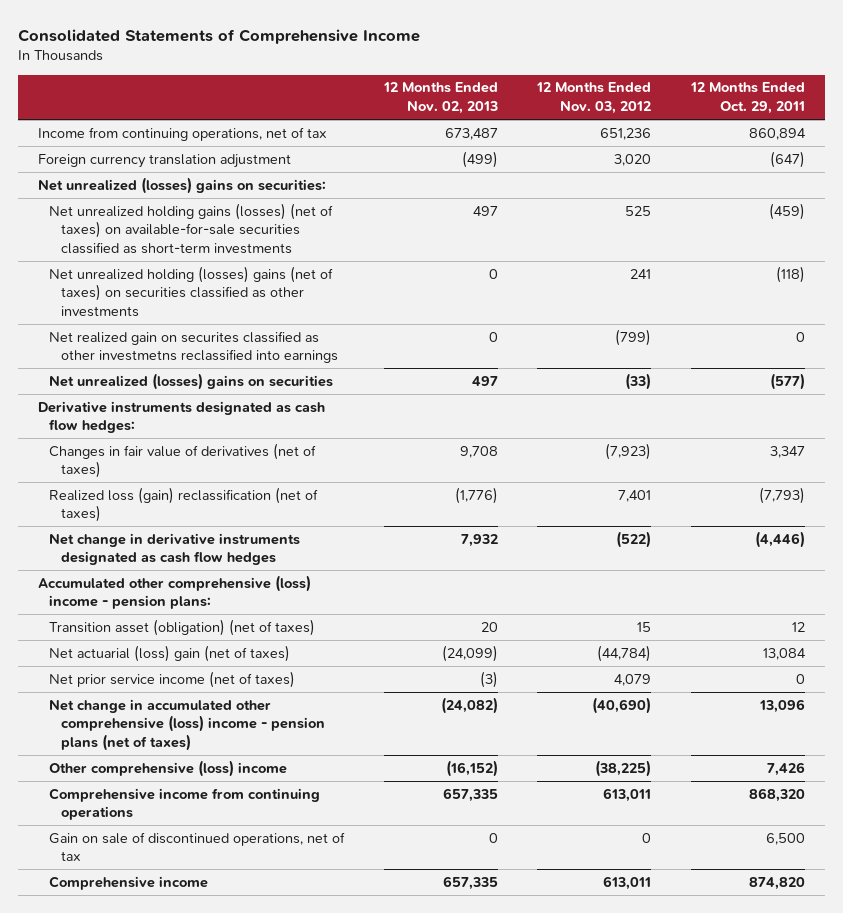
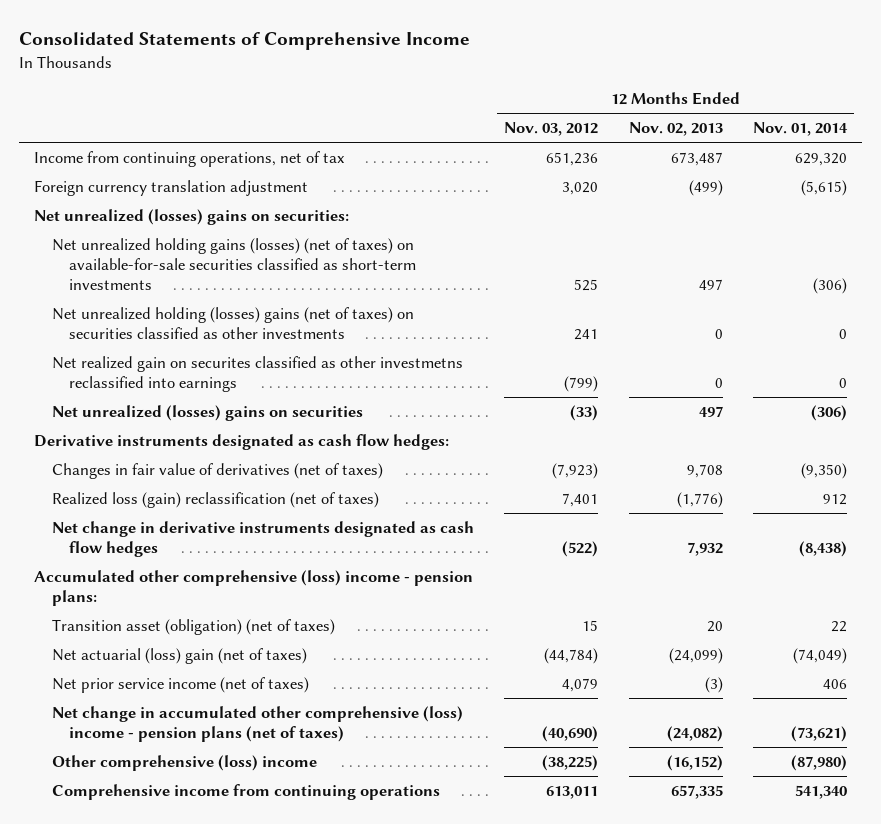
- | 12 Months Ended Nov. 02, 2013 | 12 Months Ended Nov. 03, 2012 | 12 Months Ended Oct. 29, 2011
+ | 12 Months Ended Nov. 03, 2012 | 12 Months Ended Nov. 02, 2013 | 12 Months Ended Nov. 01, 2014
- Gain on sale of discontinued operations, net of tax | 0 | 0 | 6,500
- Comprehensive income | 657,335 | 613,011 | 874,820

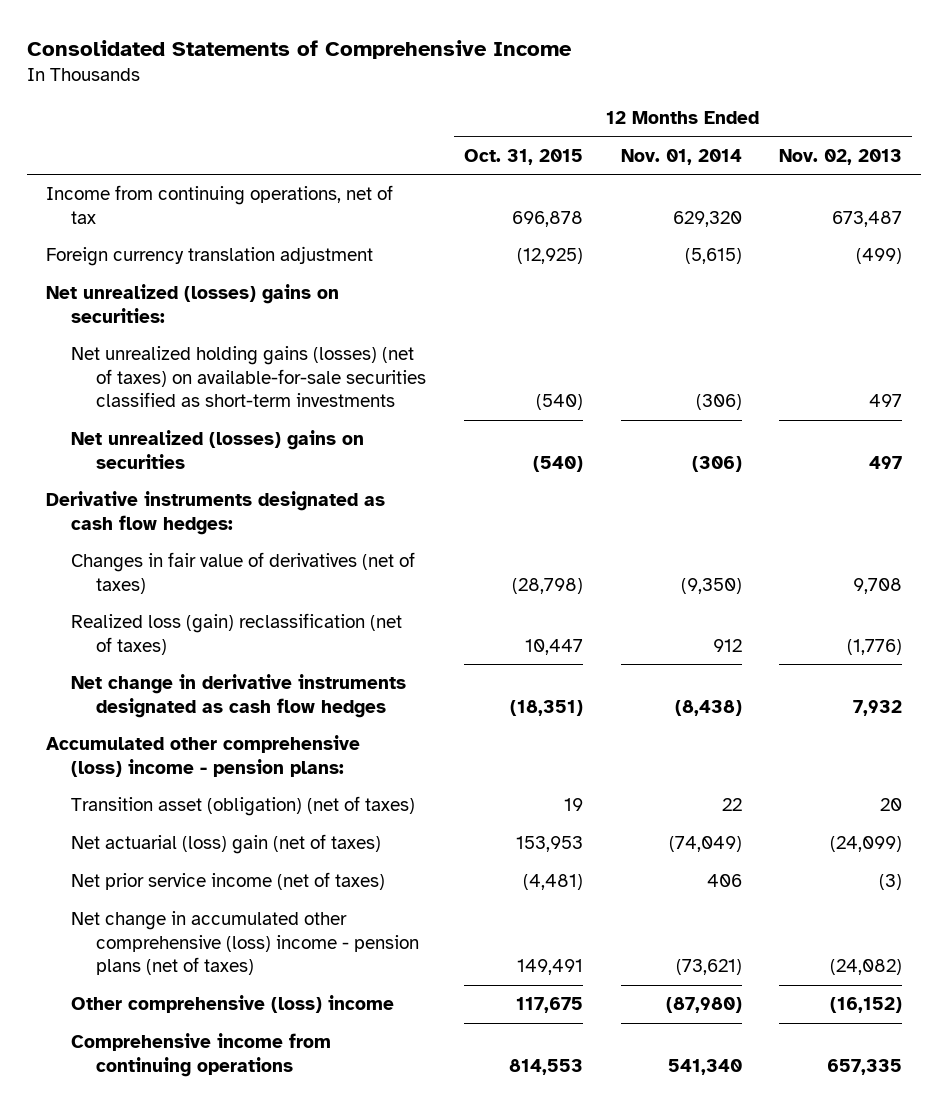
- | 12 Months Ended Nov. 03, 2012 | 12 Months Ended Nov. 02, 2013 | 12 Months Ended Nov. 01, 2014
+ | 12 Months Ended Oct. 31, 2015 | 12 Months Ended Nov. 01, 2014 | 12 Months Ended Nov. 02, 2013
- Net unrealized holding (losses) gains (net of taxes) on securities classified as other investments | 241 | 0 | 0
- Net realized gain on securites classified as other investmetns reclassified into earnings | (799) | 0 | 0

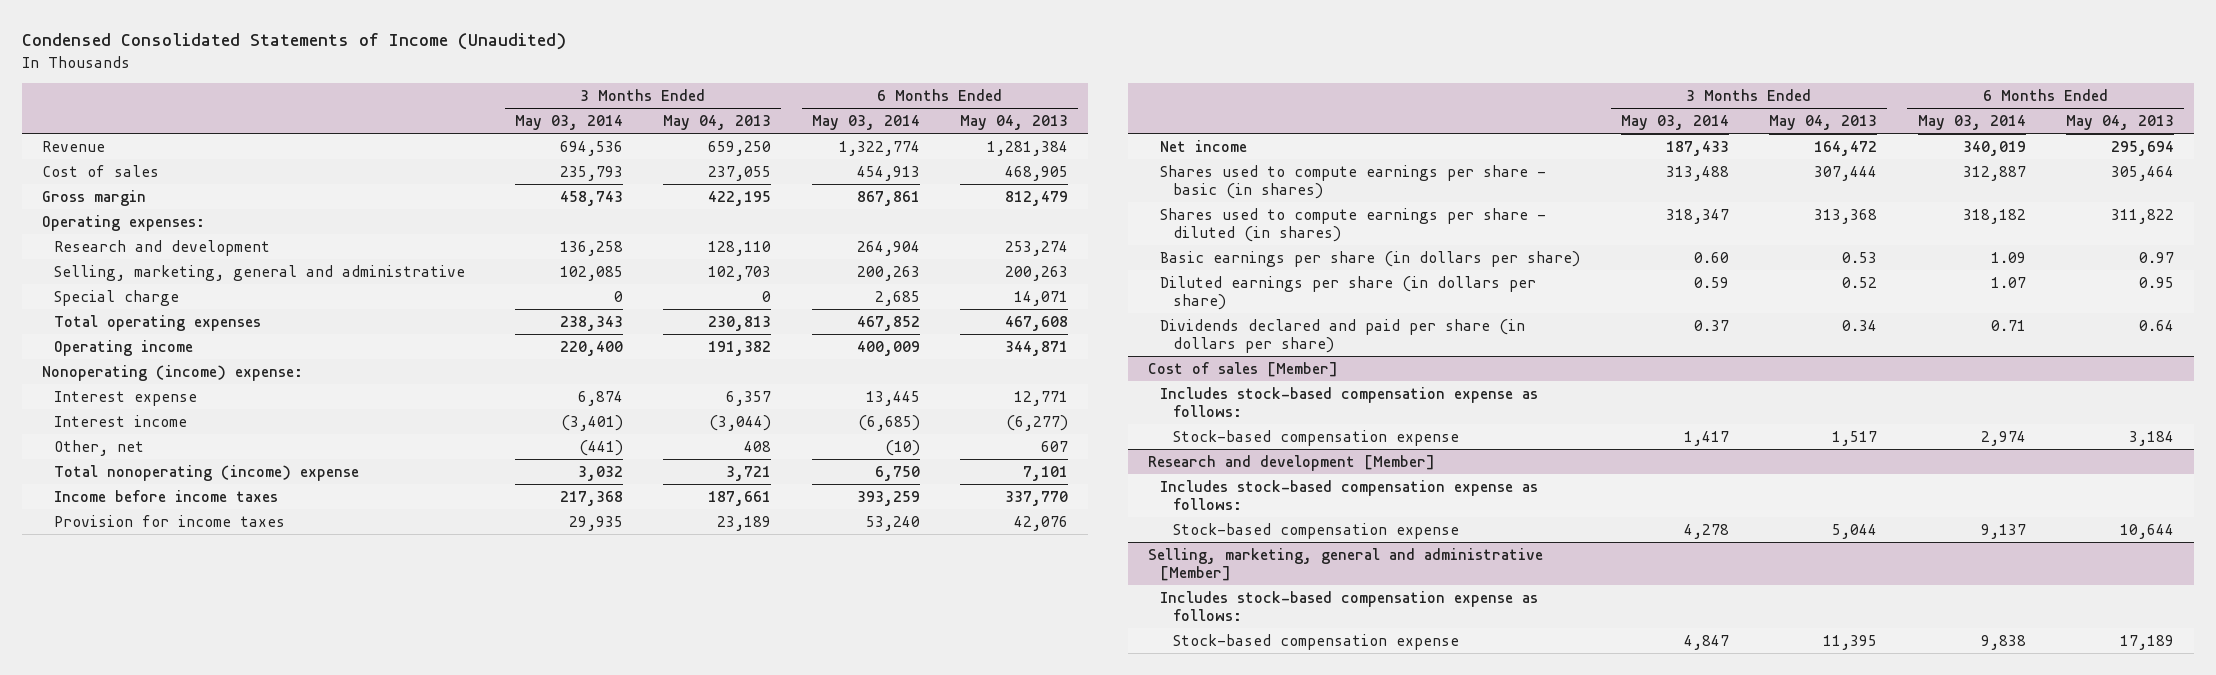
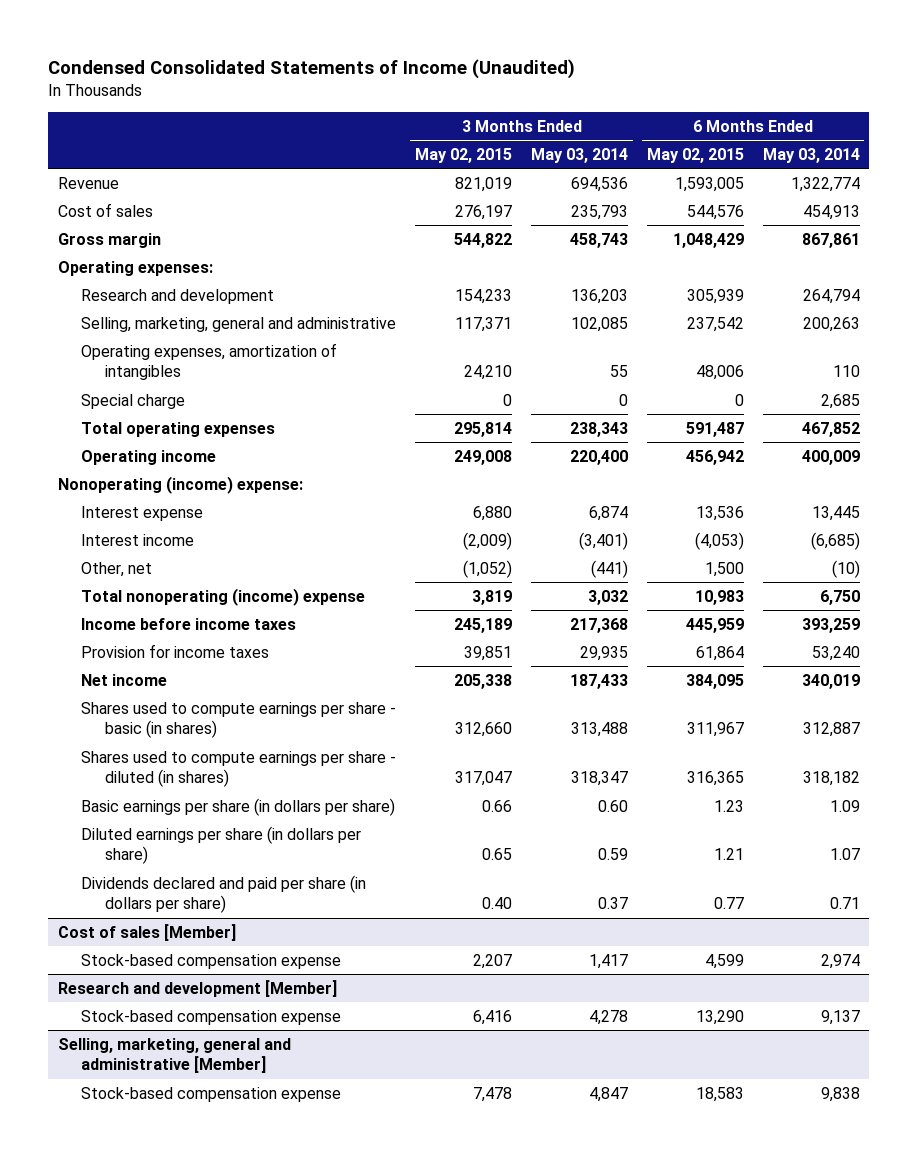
- | 3 Months Ended May 03, 2014 | 3 Months Ended May 04, 2013 | 6 Months Ended May 03, 2014 | 6 Months Ended May 04, 2013
+ | 3 Months Ended May 02, 2015 | 3 Months Ended May 03, 2014 | 6 Months Ended May 02, 2015 | 6 Months Ended May 03, 2014
- Research and development | 136,258 | 128,110 | 264,904 | 253,274
+ Research and development | 154,233 | 136,203 | 305,939 | 264,794
+ Operating expenses, amortization of intangibles | 24,210 | 55 | 48,006 | 110
@ Cost of sales [Member]
- Includes stock-based compensation expense as follows:
@ Research and development [Member]
- Includes stock-based compensation expense as follows:
@ Selling, marketing, general and administrative [Member]
- Includes stock-based compensation expense as follows:

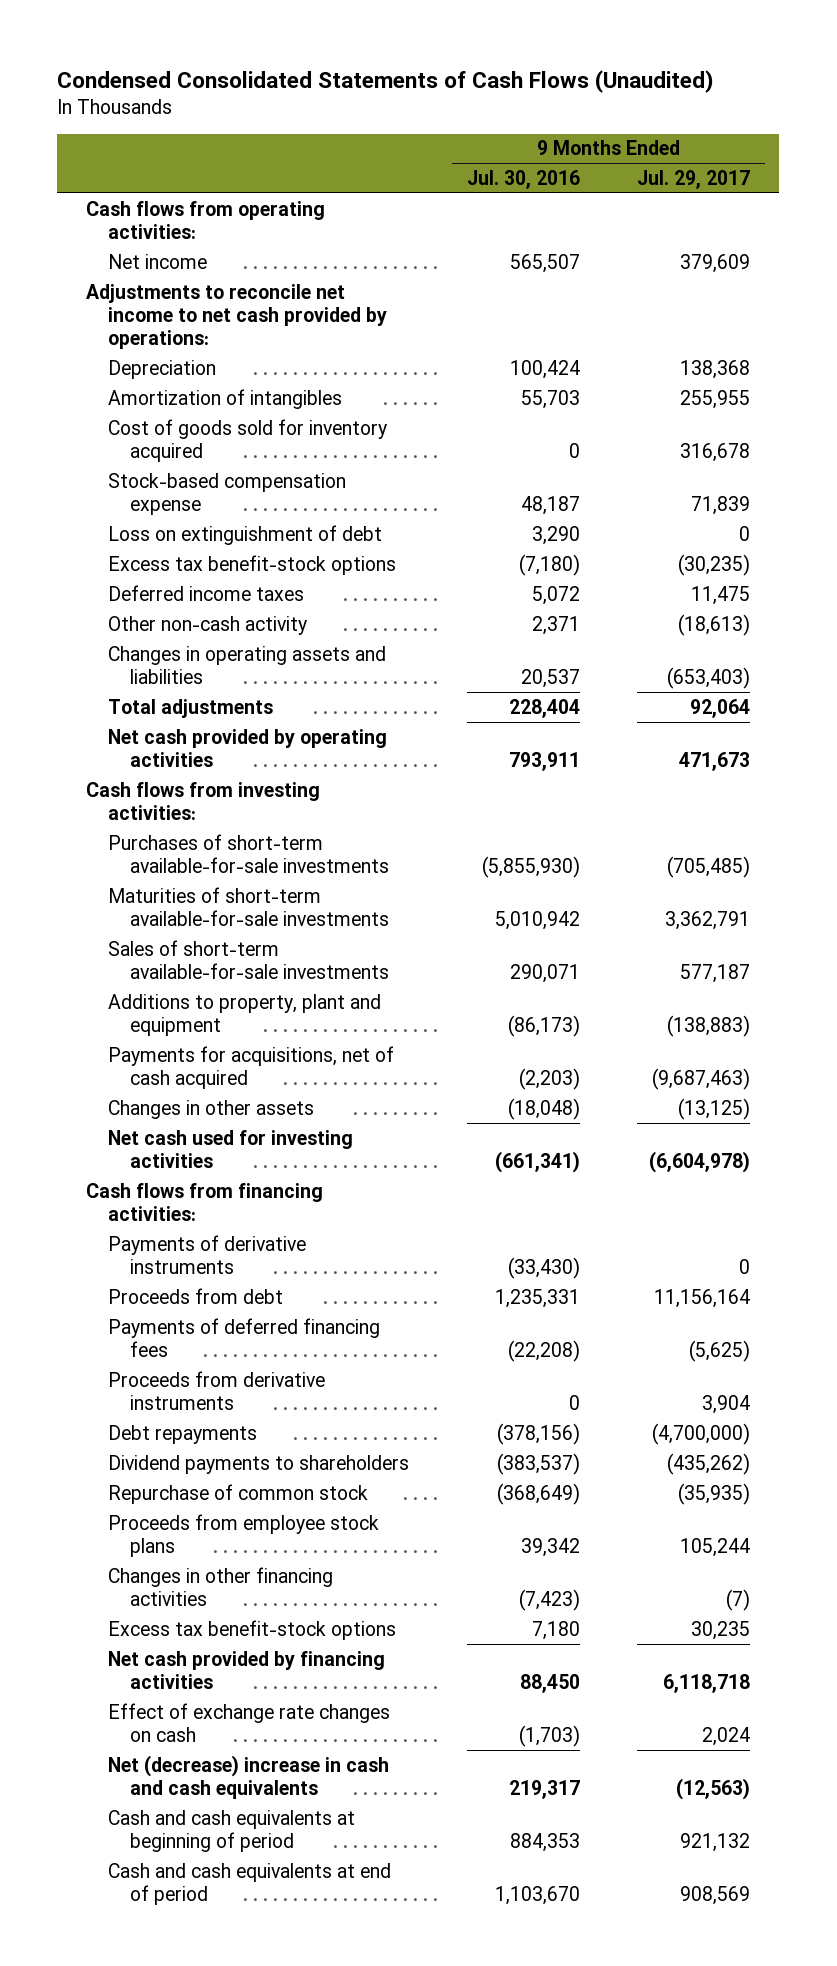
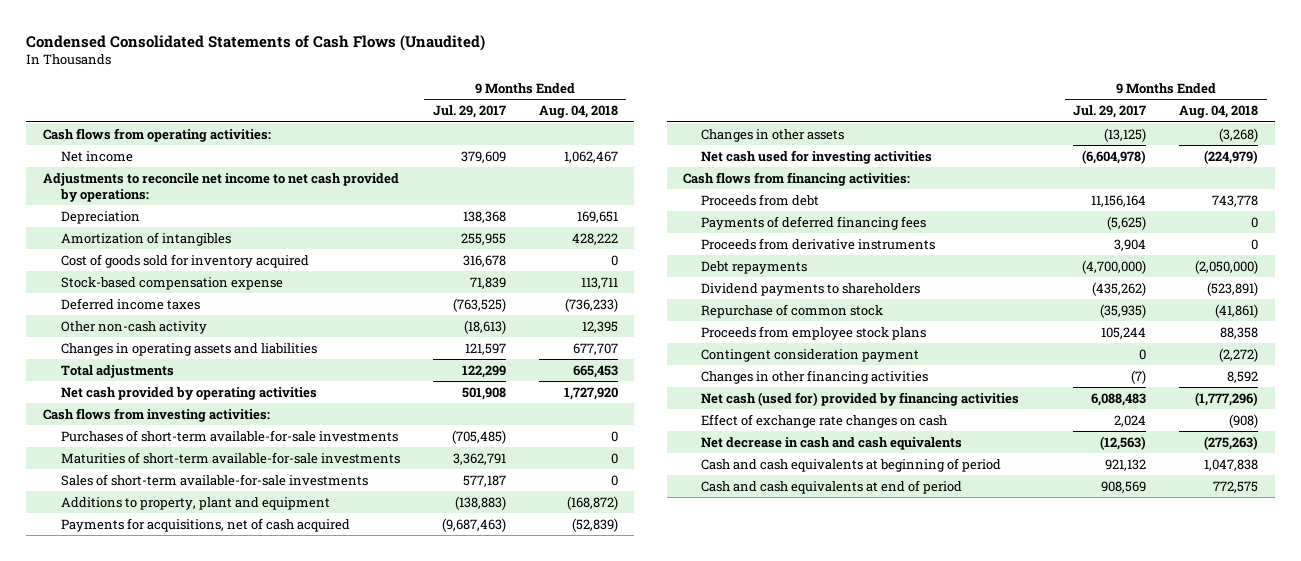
- | 9 Months Ended Jul. 30, 2016 | 9 Months Ended Jul. 29, 2017
+ | 9 Months Ended Jul. 29, 2017 | 9 Months Ended Aug. 04, 2018
- Loss on extinguishment of debt | 3,290 | 0
- Excess tax benefit-stock options | (7,180) | (30,235)
- Deferred income taxes | 5,072 | 11,475
+ Deferred income taxes | (763,525) | (736,233)
- Changes in operating assets and liabilities | 20,537 | (653,403)
- Total adjustments | 228,404 | 92,064
- Net cash provided by operating activities | 793,911 | 471,673
+ Changes in operating assets and liabilities | 121,597 | 677,707
+ Total adjustments | 122,299 | 665,453
+ Net cash provided by operating activities | 501,908 | 1,727,920
- Payments of derivative instruments | (33,430) | 0
+ Contingent consideration payment | 0 | (2,272)
- Excess tax benefit-stock options | 7,180 | 30,235
- Net cash provided by financing activities | 88,450 | 6,118,718
+ Net cash (used for) provided by financing activities | 6,088,483 | (1,777,296)
- Net (decrease) increase in cash and cash equivalents | 219,317 | (12,563)
+ Net decrease in cash and cash equivalents | (12,563) | (275,263)

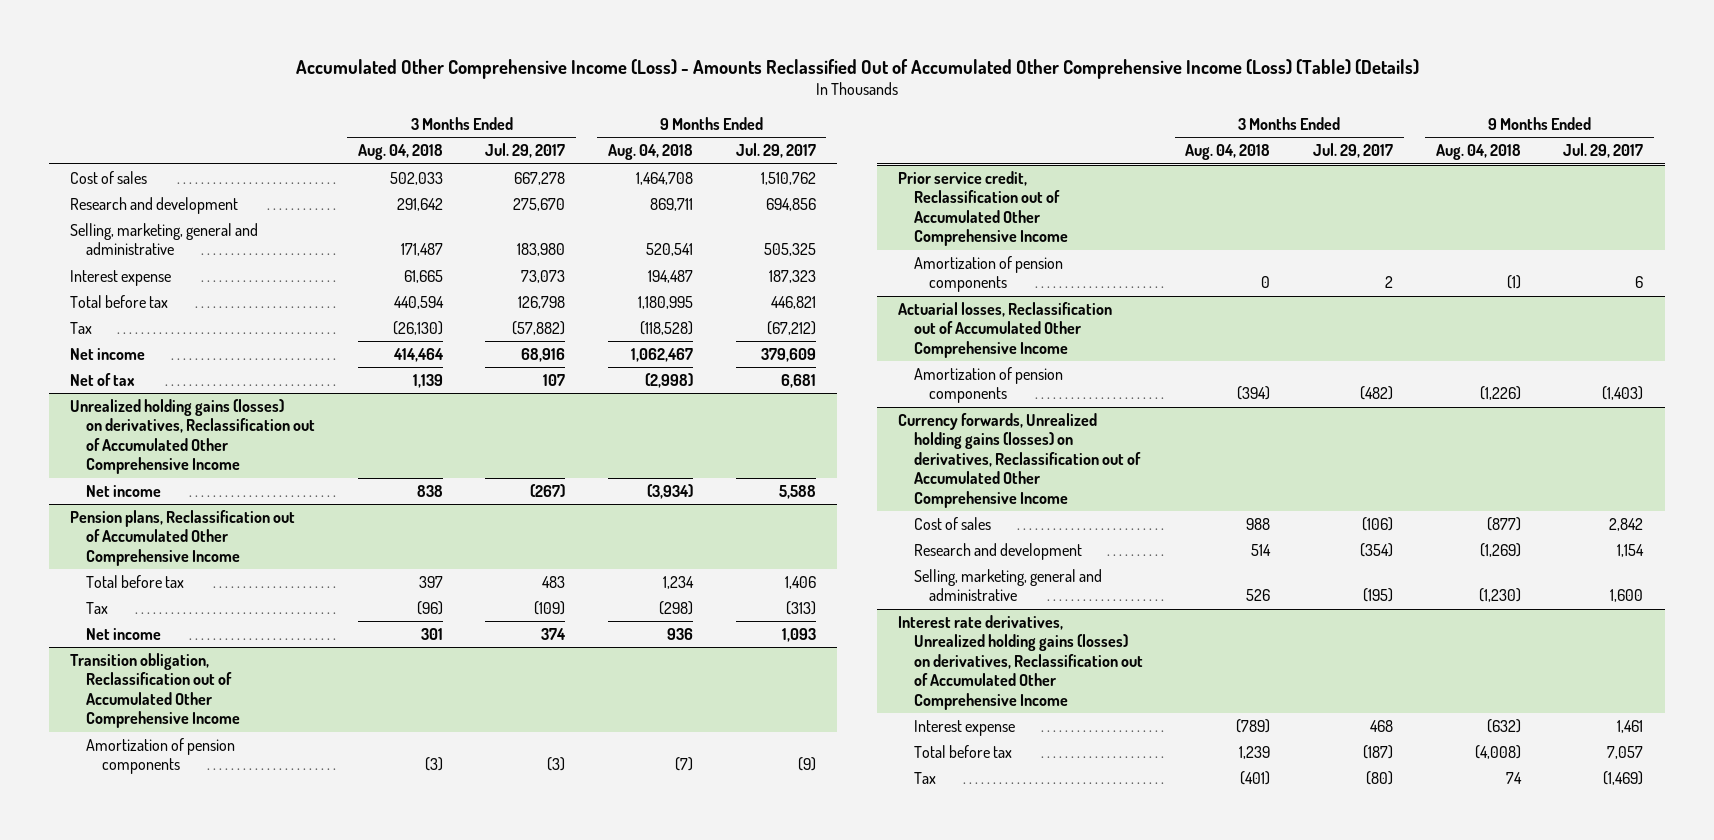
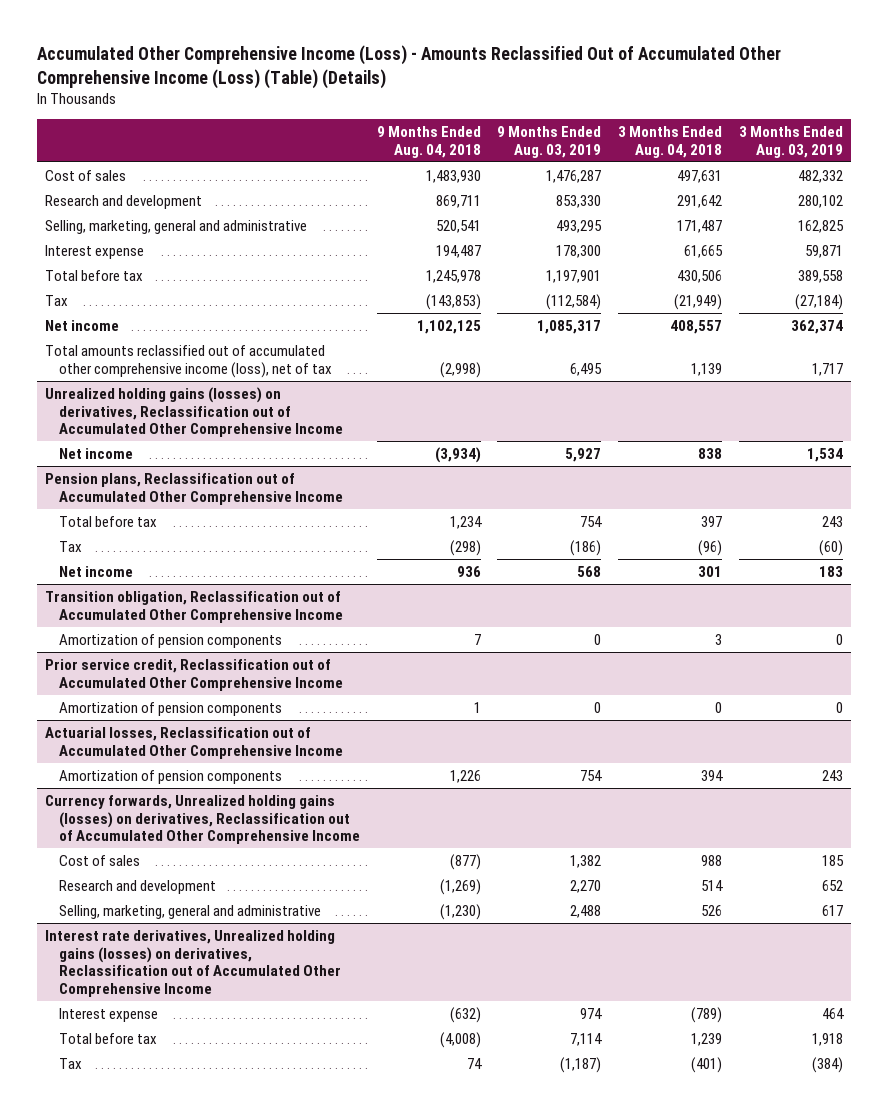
- | 3 Months Ended Aug. 04, 2018 | 3 Months Ended Jul. 29, 2017 | 9 Months Ended Aug. 04, 2018 | 9 Months Ended Jul. 29, 2017
+ | 9 Months Ended Aug. 04, 2018 | 9 Months Ended Aug. 03, 2019 | 3 Months Ended Aug. 04, 2018 | 3 Months Ended Aug. 03, 2019
- Cost of sales | 502,033 | 667,278 | 1,464,708 | 1,510,762
+ Cost of sales | 1,483,930 | 1,476,287 | 497,631 | 482,332
- Total before tax | 440,594 | 126,798 | 1,180,995 | 446,821
- Tax | (26,130) | (57,882) | (118,528) | (67,212)
- Net income | 414,464 | 68,916 | 1,062,467 | 379,609
- Net of tax | 1,139 | 107 | (2,998) | 6,681
+ Total before tax | 1,245,978 | 1,197,901 | 430,506 | 389,558
+ Tax | (143,853) | (112,584) | (21,949) | (27,184)
+ Net income | 1,102,125 | 1,085,317 | 408,557 | 362,374
+ Total amounts reclassified out of accumulated other comprehensive income (loss), net of tax | (2,998) | 6,495 | 1,139 | 1,717
@ Transition obligation, Reclassification out of Accumulated Other Comprehensive Income
- Amortization of pension components | (3) | (3) | (7) | (9)
+ Amortization of pension components | 7 | 0 | 3 | 0
@ Prior service credit, Reclassification out of Accumulated Other Comprehensive Income
- Amortization of pension components | 0 | 2 | (1) | 6
+ Amortization of pension components | 1 | 0 | 0 | 0
@ Actuarial losses, Reclassification out of Accumulated Other Comprehensive Income
- Amortization of pension components | (394) | (482) | (1,226) | (1,403)
+ Amortization of pension components | 1,226 | 754 | 394 | 243

